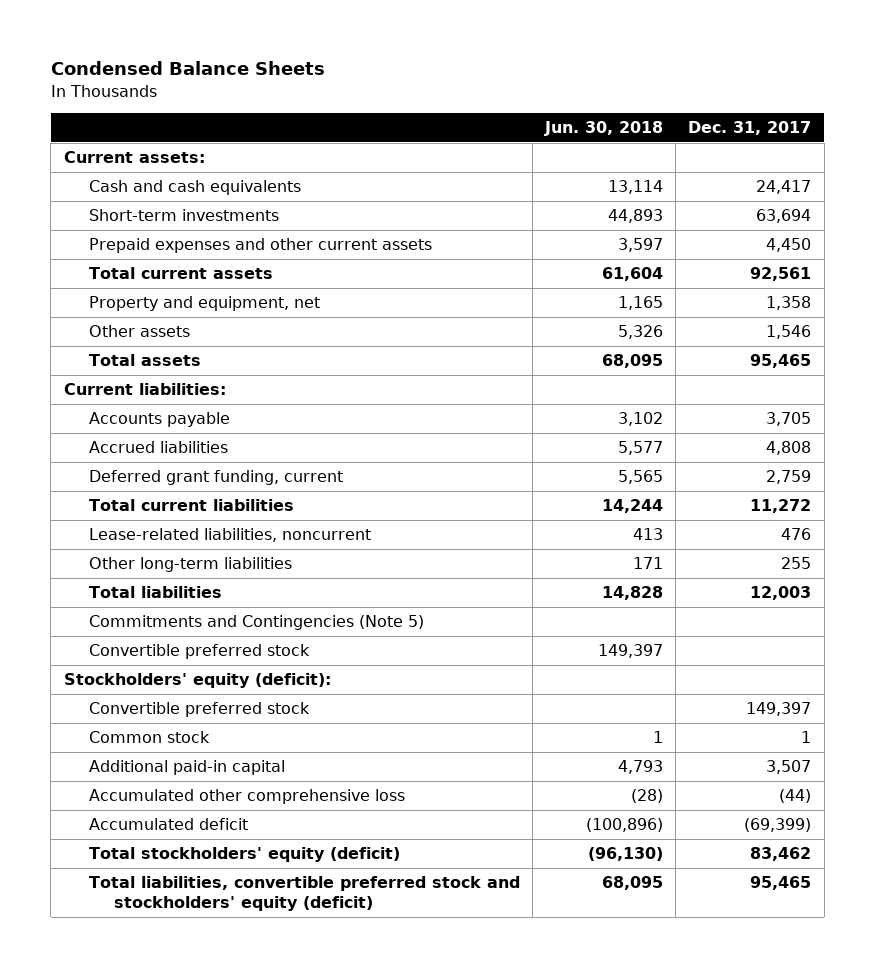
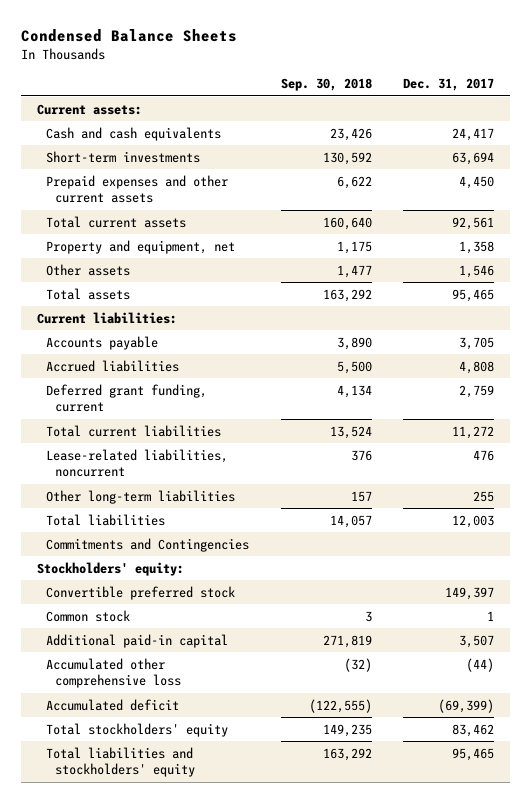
- | Jun. 30, 2018 | Dec. 31, 2017
+ | Sep. 30, 2018 | Dec. 31, 2017
- Commitments and Contingencies (Note 5)
- Convertible preferred stock | 149,397 |
- Stockholders' equity (deficit):
+ Commitments and Contingencies
+ Stockholders' equity:
- Total stockholders' equity (deficit) | (96,130) | 83,462
- Total liabilities, convertible preferred stock and stockholders' equity (deficit) | 68,095 | 95,465
+ Total stockholders' equity | 149,235 | 83,462
+ Total liabilities and stockholders' equity | 163,292 | 95,465

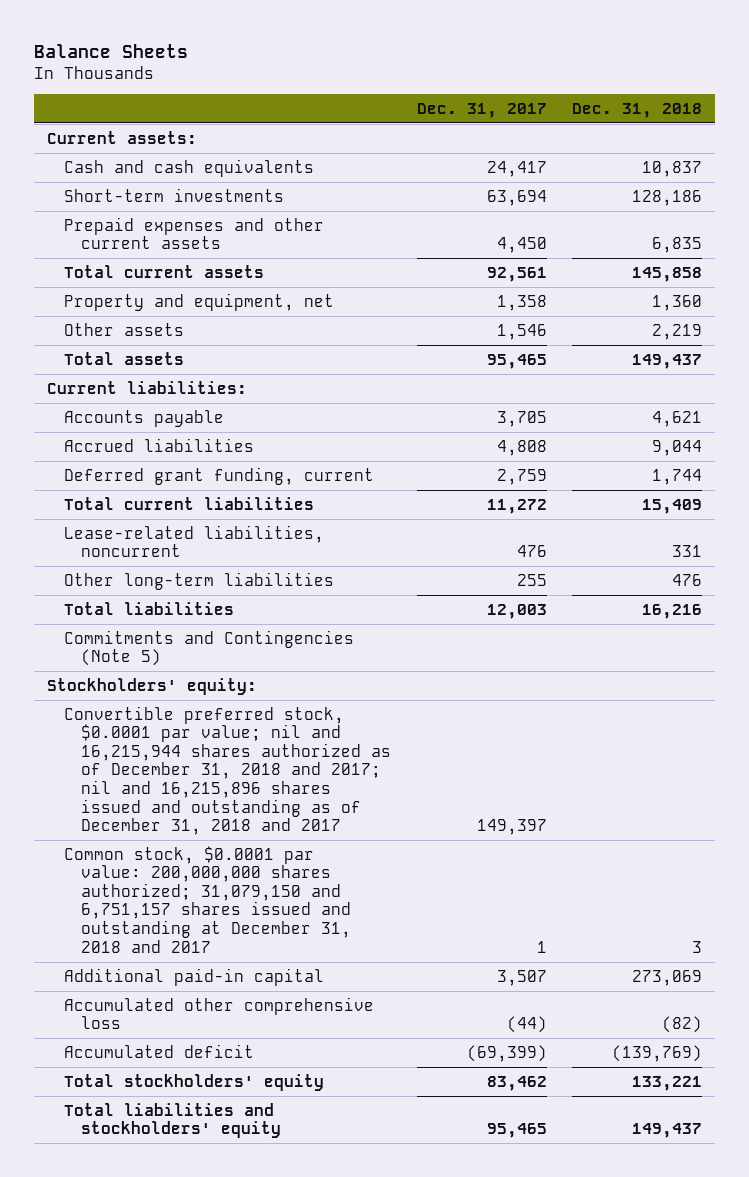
- Condensed Balance Sheets
+ Balance Sheets
- | Sep. 30, 2018 | Dec. 31, 2017
+ | Dec. 31, 2017 | Dec. 31, 2018
- Commitments and Contingencies
+ Commitments and Contingencies (Note 5)
- Convertible preferred stock | | 149,397
- Common stock | 3 | 1
+ Convertible preferred stock, $0.0001 par value; nil and 16,215,944 shares authorized as of December 31, 2018 and 2017; nil and 16,215,896 shares issued and outstanding as of December 31, 2018 and 2017 | 149,397 |
+ Common stock, $0.0001 par value: 200,000,000 shares authorized; 31,079,150 and 6,751,157 shares issued and outstanding at December 31, 2018 and 2017 | 1 | 3

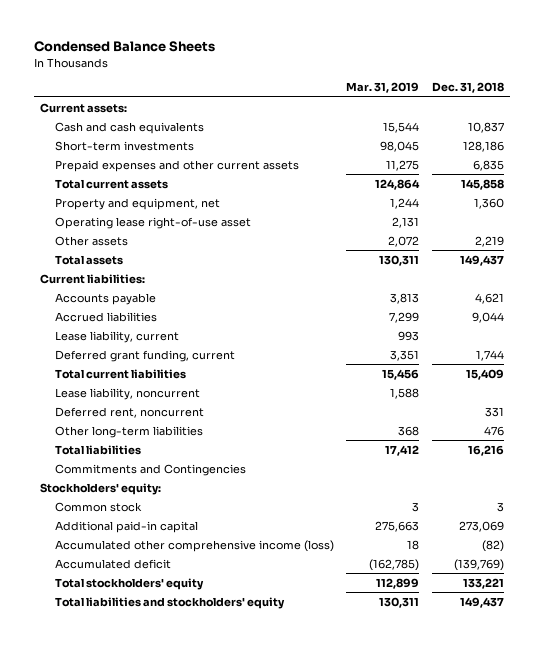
- Balance Sheets
+ Condensed Balance Sheets
- | Dec. 31, 2017 | Dec. 31, 2018
+ | Mar. 31, 2019 | Dec. 31, 2018
+ Operating lease right-of-use asset | 2,131 |
+ Lease liability, current | 993 |
- Lease-related liabilities, noncurrent | 476 | 331
+ Lease liability, noncurrent | 1,588 |
+ Deferred rent, noncurrent | | 331
- Commitments and Contingencies (Note 5)
+ Commitments and Contingencies
- Convertible preferred stock, $0.0001 par value; nil and 16,215,944 shares authorized as of December 31, 2018 and 2017; nil and 16,215,896 shares issued and outstanding as of December 31, 2018 and 2017 | 149,397 |
- Common stock, $0.0001 par value: 200,000,000 shares authorized; 31,079,150 and 6,751,157 shares issued and outstanding at December 31, 2018 and 2017 | 1 | 3
+ Common stock | 3 | 3
- Accumulated other comprehensive loss | (44) | (82)
+ Accumulated other comprehensive income (loss) | 18 | (82)

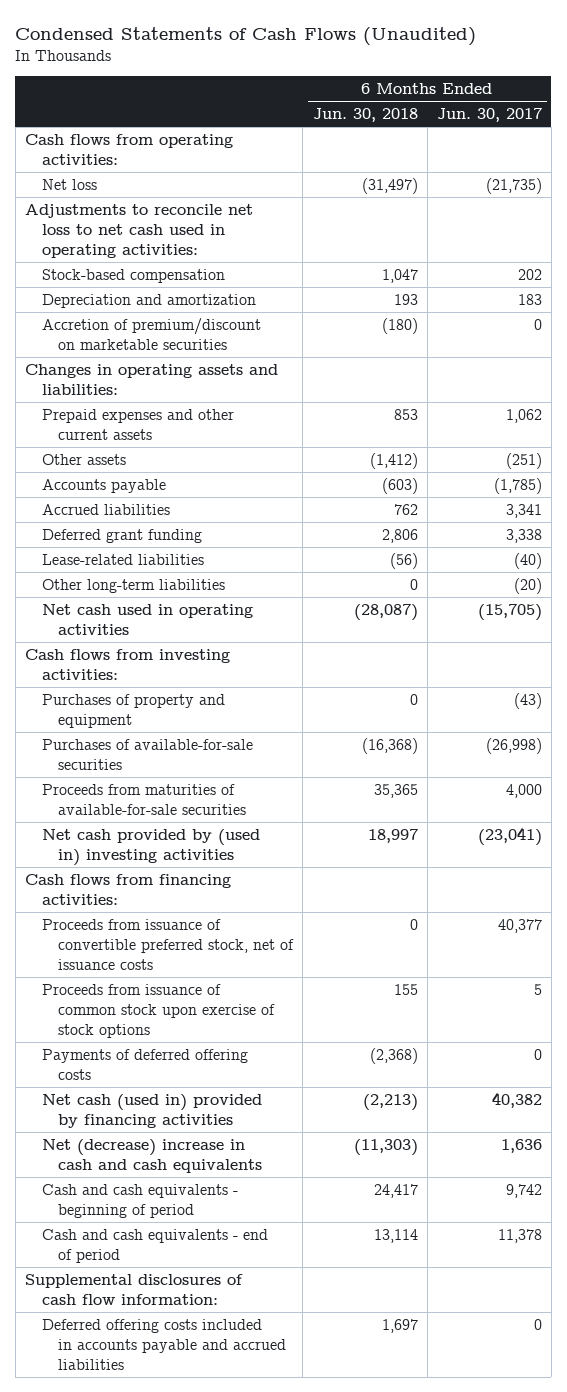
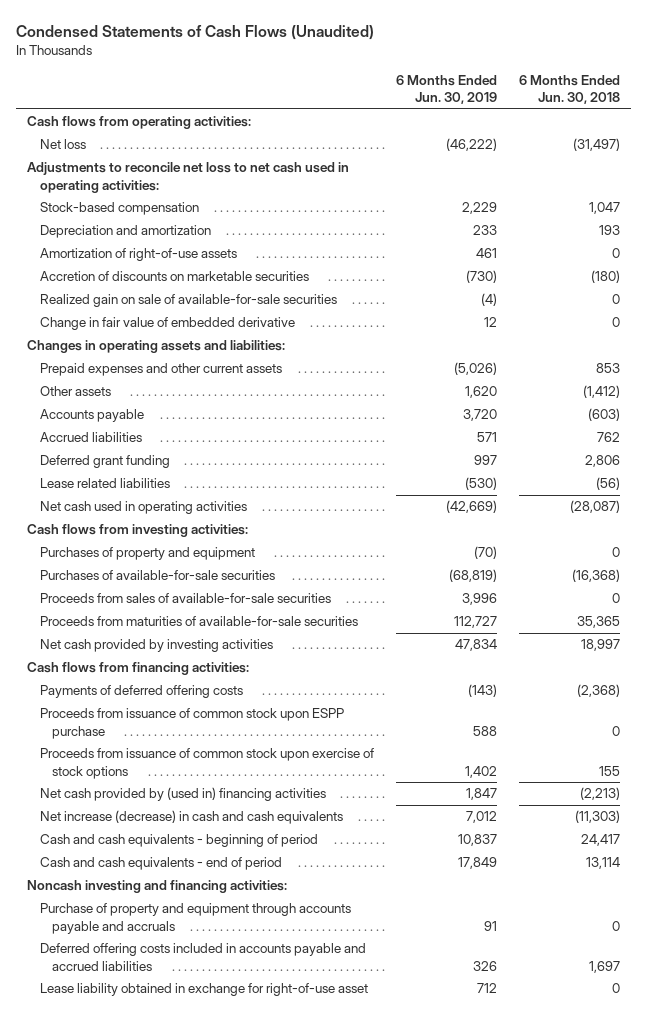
- | 6 Months Ended Jun. 30, 2018 | 6 Months Ended Jun. 30, 2017
+ | 6 Months Ended Jun. 30, 2019 | 6 Months Ended Jun. 30, 2018
- Accretion of premium/discount on marketable securities | (180) | 0
+ Amortization of right-of-use assets | 461 | 0
+ Accretion of discounts on marketable securities | (730) | (180)
+ Realized gain on sale of available-for-sale securities | (4) | 0
+ Change in fair value of embedded derivative | 12 | 0
- Lease-related liabilities | (56) | (40)
- Other long-term liabilities | 0 | (20)
+ Lease related liabilities | (530) | (56)
+ Proceeds from sales of available-for-sale securities | 3,996 | 0
- Net cash provided by (used in) investing activities | 18,997 | (23,041)
+ Net cash provided by investing activities | 47,834 | 18,997
- Proceeds from issuance of convertible preferred stock, net of issuance costs | 0 | 40,377
- Net cash (used in) provided by financing activities | (2,213) | 40,382
- Net (decrease) increase in cash and cash equivalents | (11,303) | 1,636
+ Proceeds from issuance of common stock upon ESPP purchase | 588 | 0
moved down: Proceeds from issuance of common stock upon exercise of stock options | 1,402 | 155
+ Net cash provided by (used in) financing activities | 1,847 | (2,213)
+ Net increase (decrease) in cash and cash equivalents | 7,012 | (11,303)
- Supplemental disclosures of cash flow information:
+ Noncash investing and financing activities:
+ Purchase of property and equipment through accounts payable and accruals | 91 | 0
+ Lease liability obtained in exchange for right-of-use asset | 712 | 0

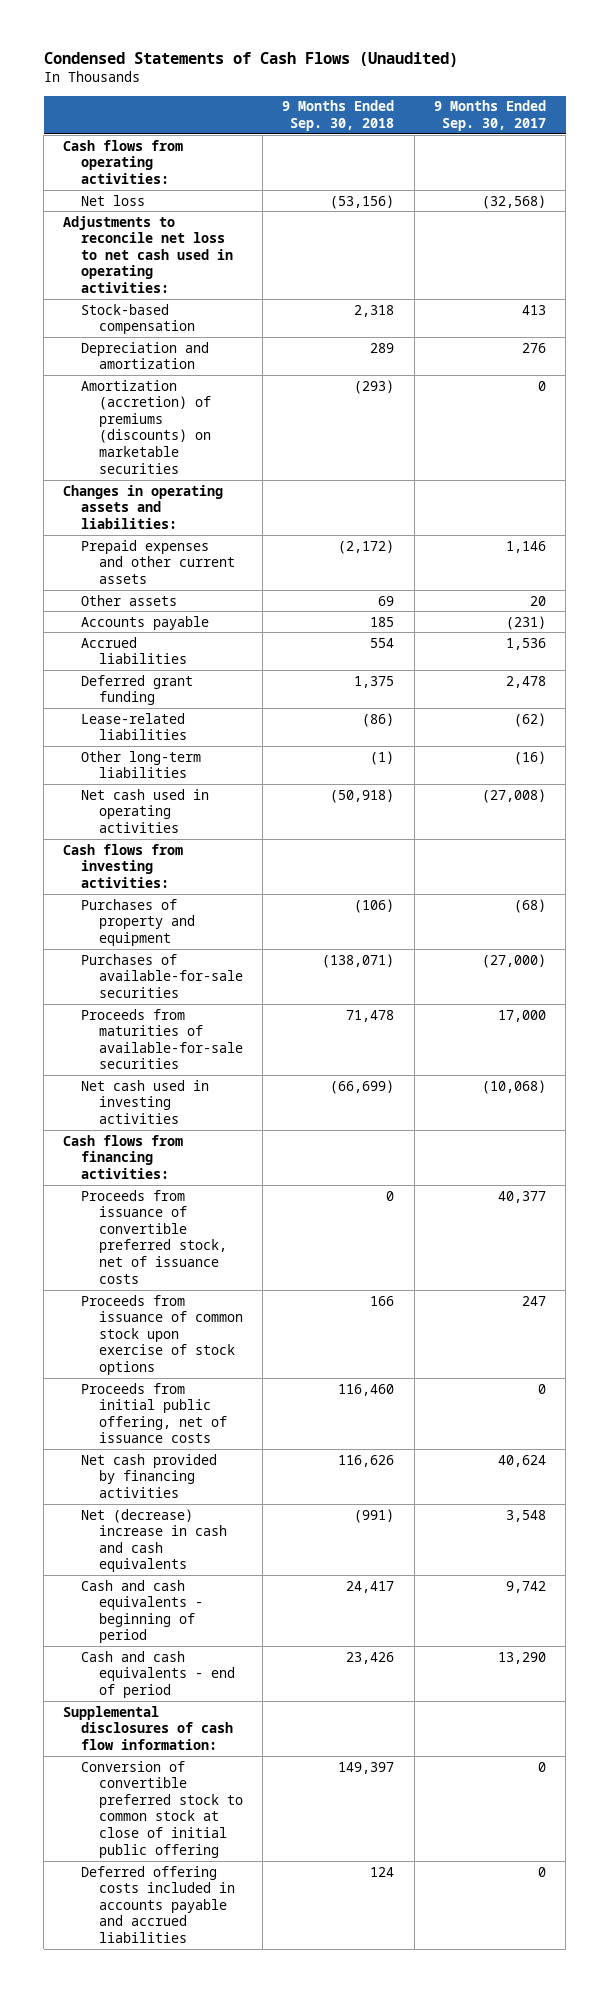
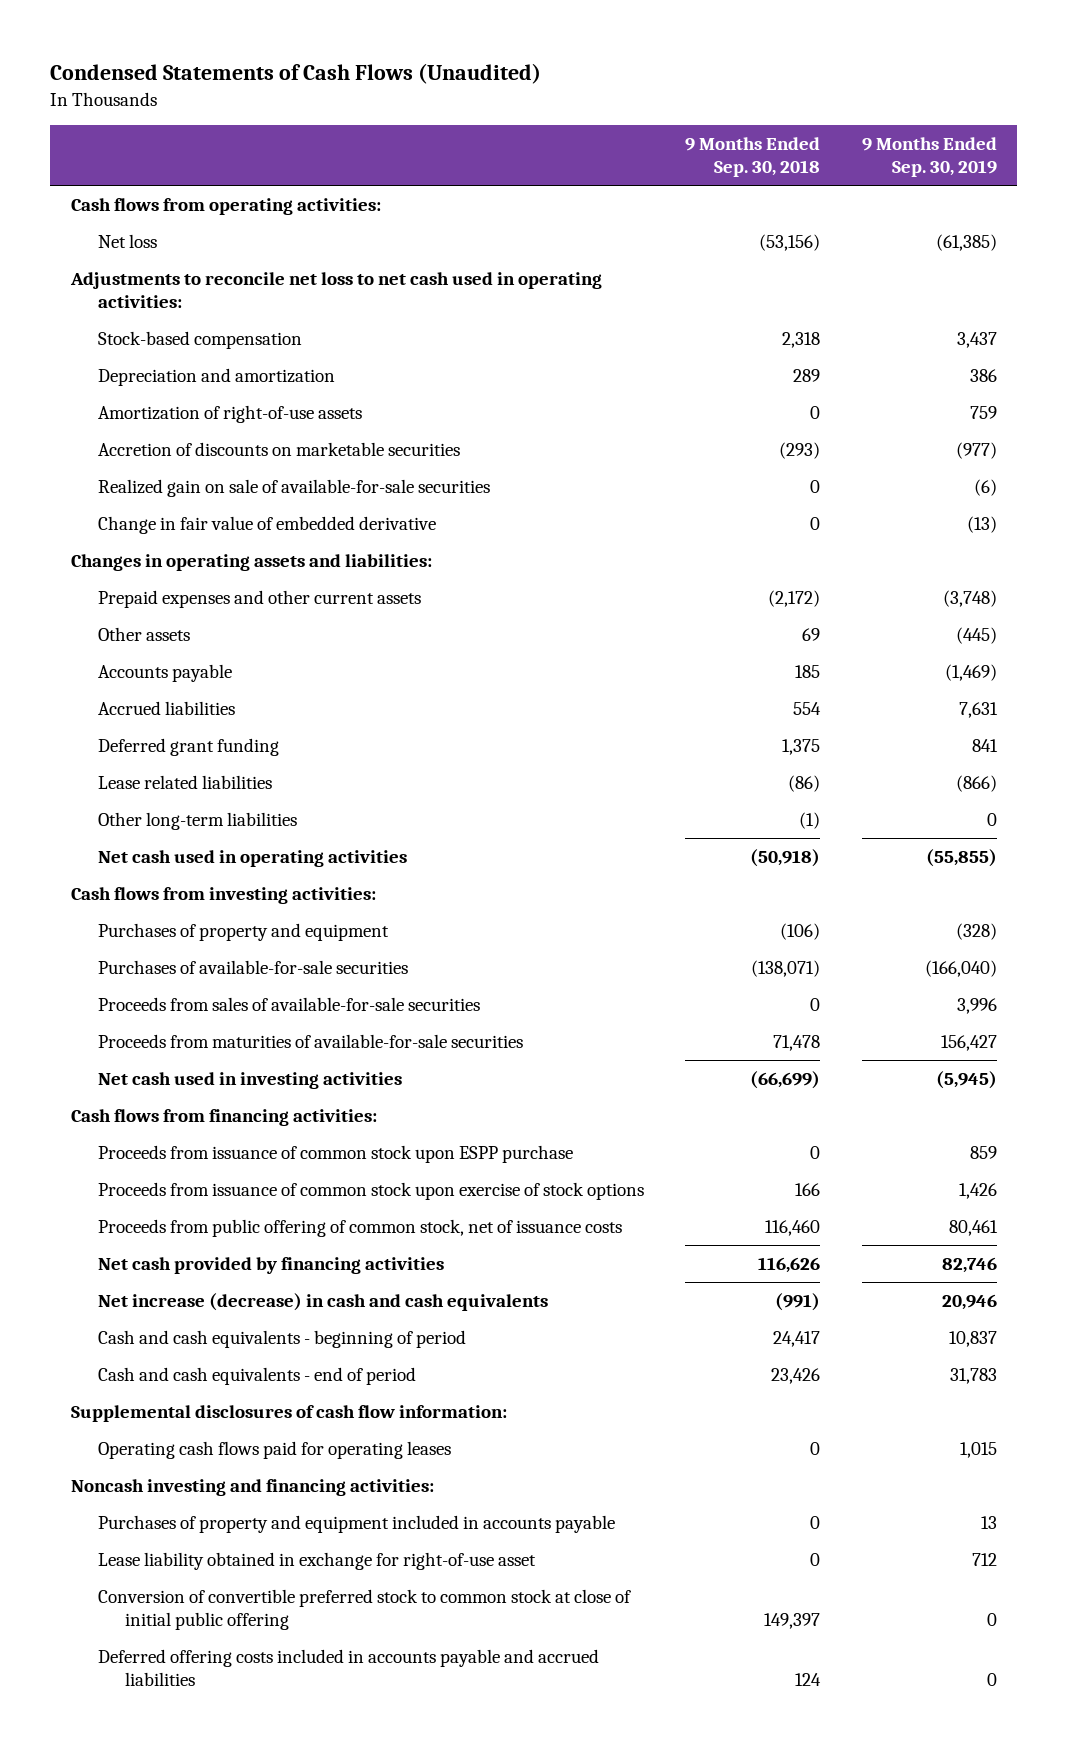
- | 9 Months Ended Sep. 30, 2018 | 9 Months Ended Sep. 30, 2017
+ | 9 Months Ended Sep. 30, 2018 | 9 Months Ended Sep. 30, 2019
- Amortization (accretion) of premiums (discounts) on marketable securities | (293) | 0
+ Amortization of right-of-use assets | 0 | 759
+ Accretion of discounts on marketable securities | (293) | (977)
+ Realized gain on sale of available-for-sale securities | 0 | (6)
+ Change in fair value of embedded derivative | 0 | (13)
- Lease-related liabilities | (86) | (62)
+ Lease related liabilities | (86) | (866)
+ Proceeds from sales of available-for-sale securities | 0 | 3,996
- Proceeds from issuance of convertible preferred stock, net of issuance costs | 0 | 40,377
+ Proceeds from issuance of common stock upon ESPP purchase | 0 | 859
- Proceeds from initial public offering, net of issuance costs | 116,460 | 0
+ Proceeds from public offering of common stock, net of issuance costs | 116,460 | 80,461
- Net (decrease) increase in cash and cash equivalents | (991) | 3,548
+ Net increase (decrease) in cash and cash equivalents | (991) | 20,946
+ Operating cash flows paid for operating leases | 0 | 1,015
+ Noncash investing and financing activities:
+ Purchases of property and equipment included in accounts payable | 0 | 13
+ Lease liability obtained in exchange for right-of-use asset | 0 | 712

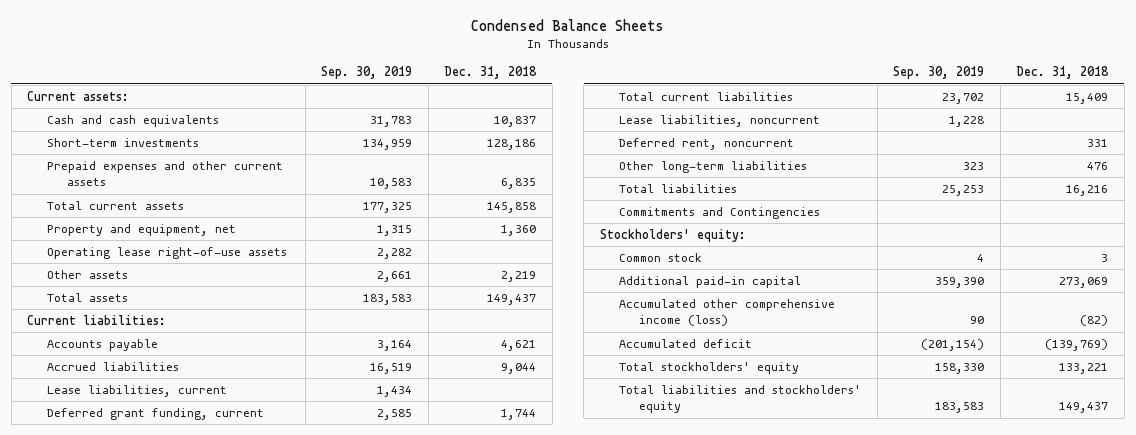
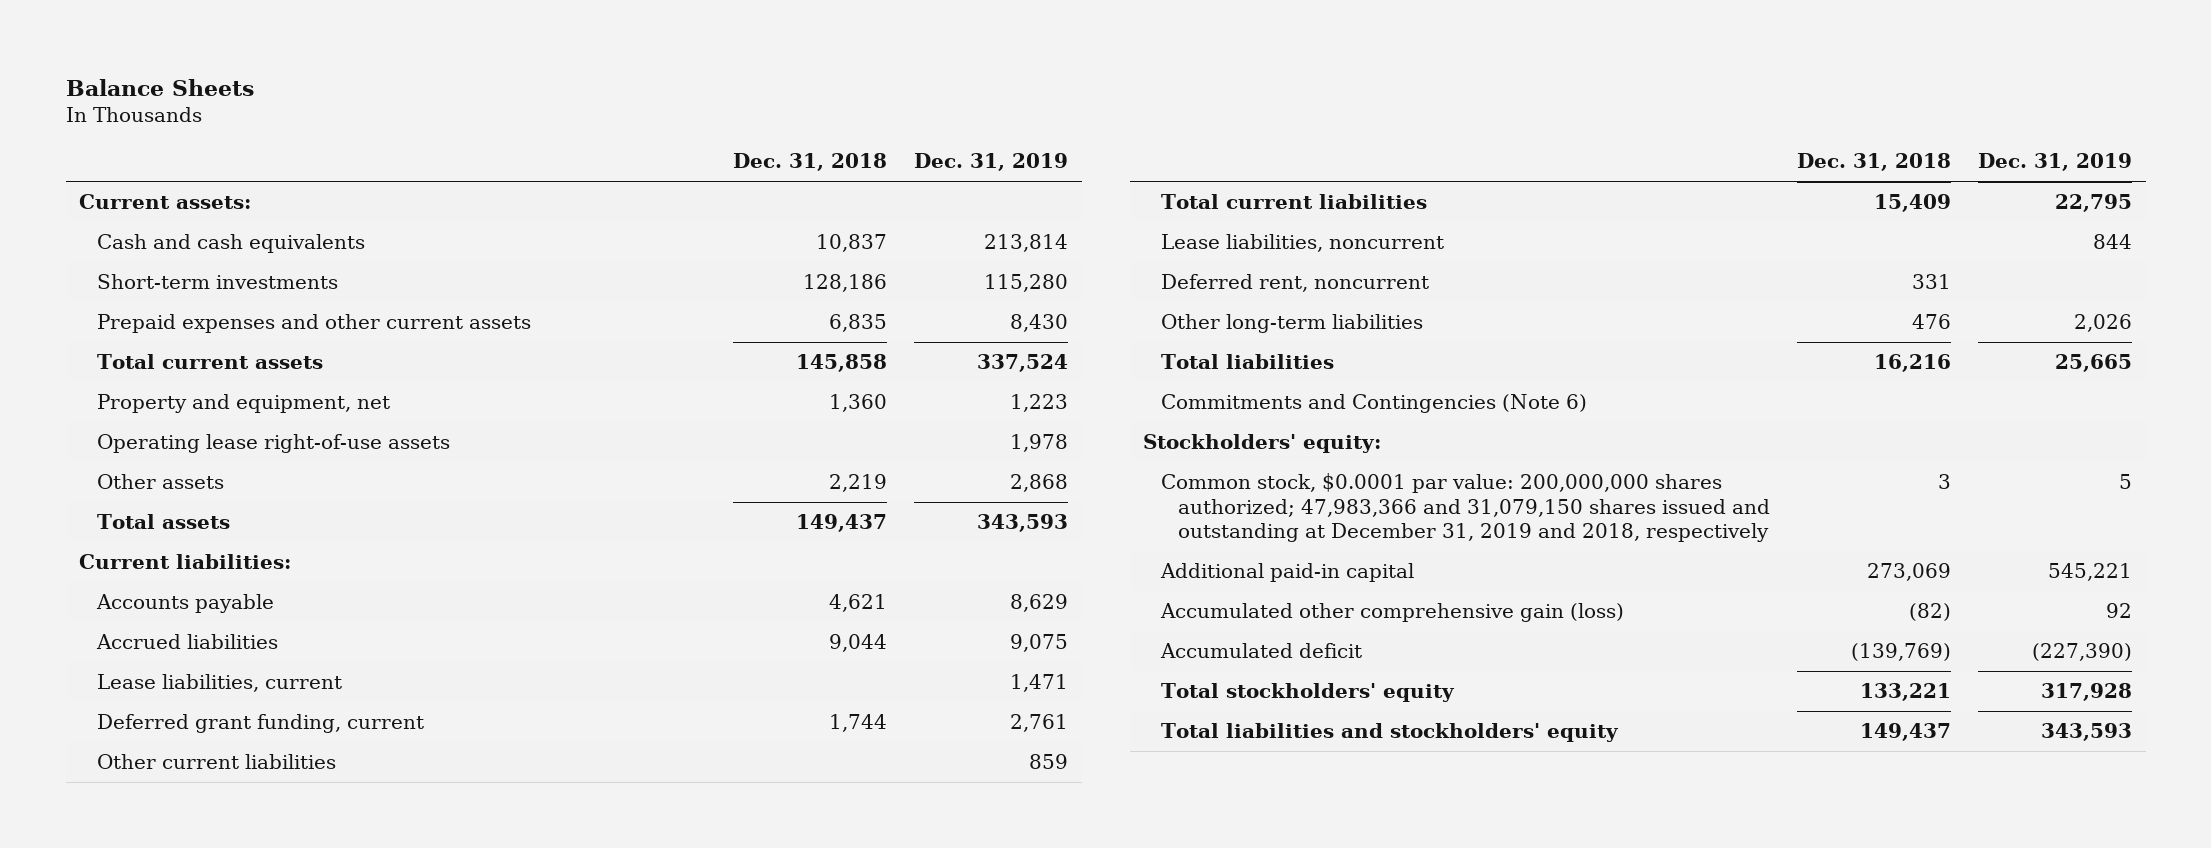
- Condensed Balance Sheets
+ Balance Sheets
- | Sep. 30, 2019 | Dec. 31, 2018
+ | Dec. 31, 2018 | Dec. 31, 2019
+ Other current liabilities | | 859
- Commitments and Contingencies
+ Commitments and Contingencies (Note 6)
- Common stock | 4 | 3
+ Common stock, $0.0001 par value: 200,000,000 shares authorized; 47,983,366 and 31,079,150 shares issued and outstanding at December 31, 2019 and 2018, respectively | 3 | 5
- Accumulated other comprehensive income (loss) | 90 | (82)
+ Accumulated other comprehensive gain (loss) | (82) | 92

